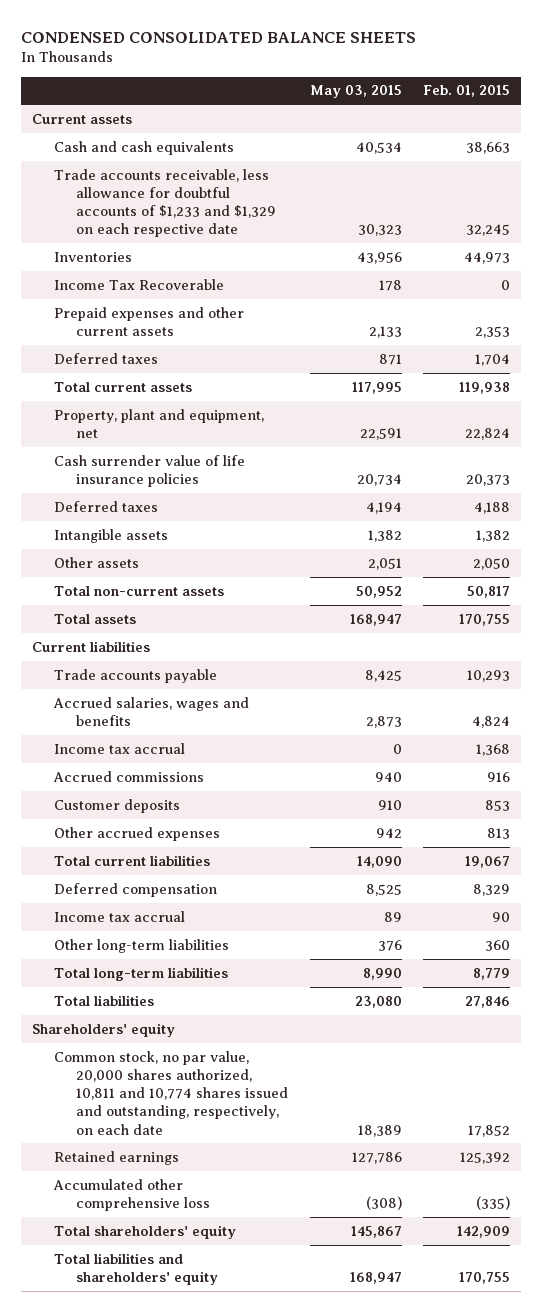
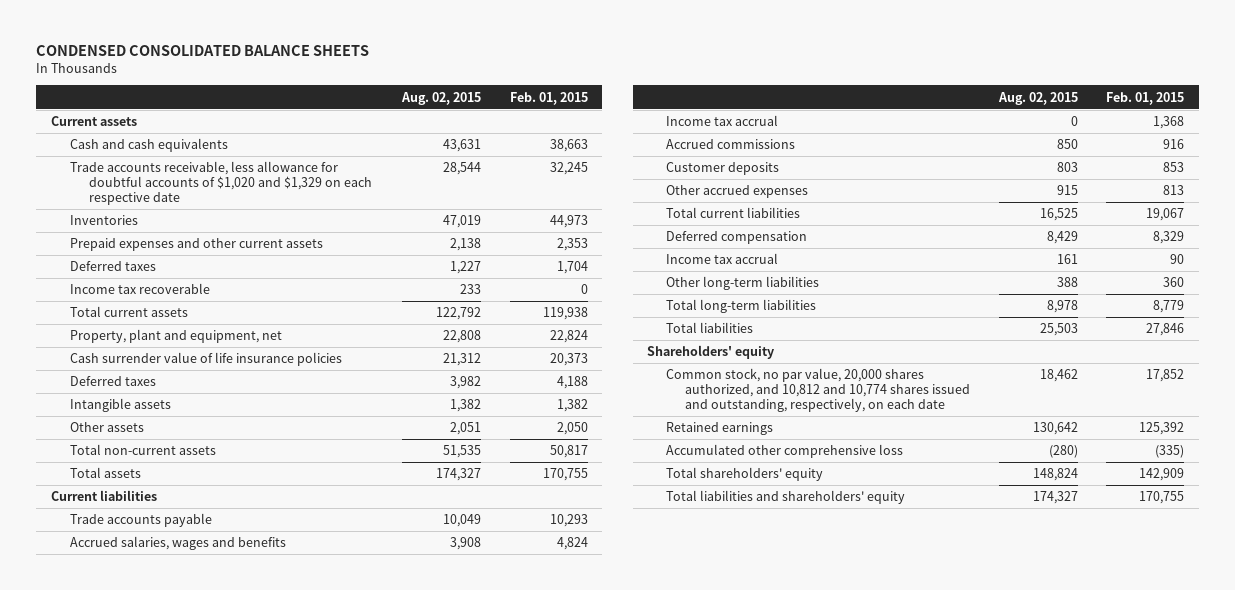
- | May 03, 2015 | Feb. 01, 2015
+ | Aug. 02, 2015 | Feb. 01, 2015
- Trade accounts receivable, less allowance for doubtful accounts of $1,233 and $1,329 on each respective date | 30,323 | 32,245
+ Trade accounts receivable, less allowance for doubtful accounts of $1,020 and $1,329 on each respective date | 28,544 | 32,245
- Income Tax Recoverable | 178 | 0
+ Income tax recoverable | 233 | 0
- Common stock, no par value, 20,000 shares authorized, 10,811 and 10,774 shares issued and outstanding, respectively, on each date | 18,389 | 17,852
+ Common stock, no par value, 20,000 shares authorized, and 10,812 and 10,774 shares issued and outstanding, respectively, on each date | 18,462 | 17,852

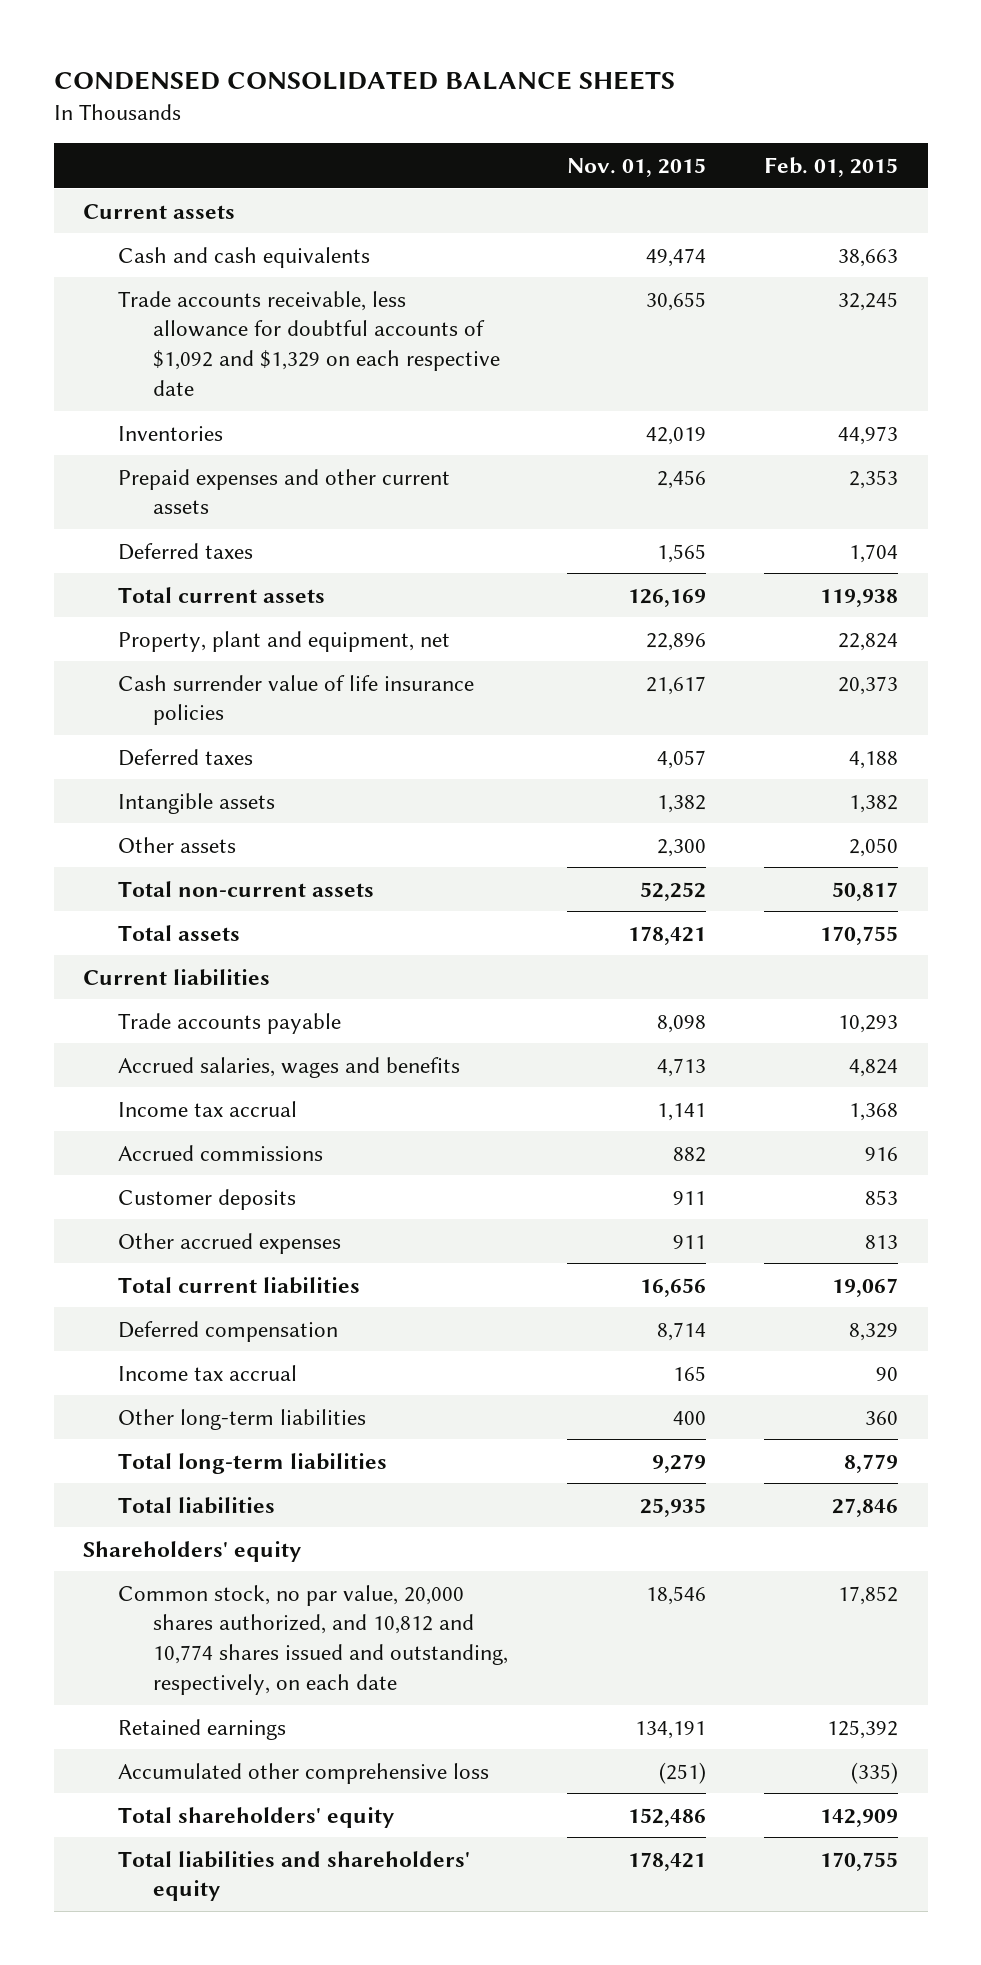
- | Aug. 02, 2015 | Feb. 01, 2015
+ | Nov. 01, 2015 | Feb. 01, 2015
- Trade accounts receivable, less allowance for doubtful accounts of $1,020 and $1,329 on each respective date | 28,544 | 32,245
+ Trade accounts receivable, less allowance for doubtful accounts of $1,092 and $1,329 on each respective date | 30,655 | 32,245
- Income tax recoverable | 233 | 0

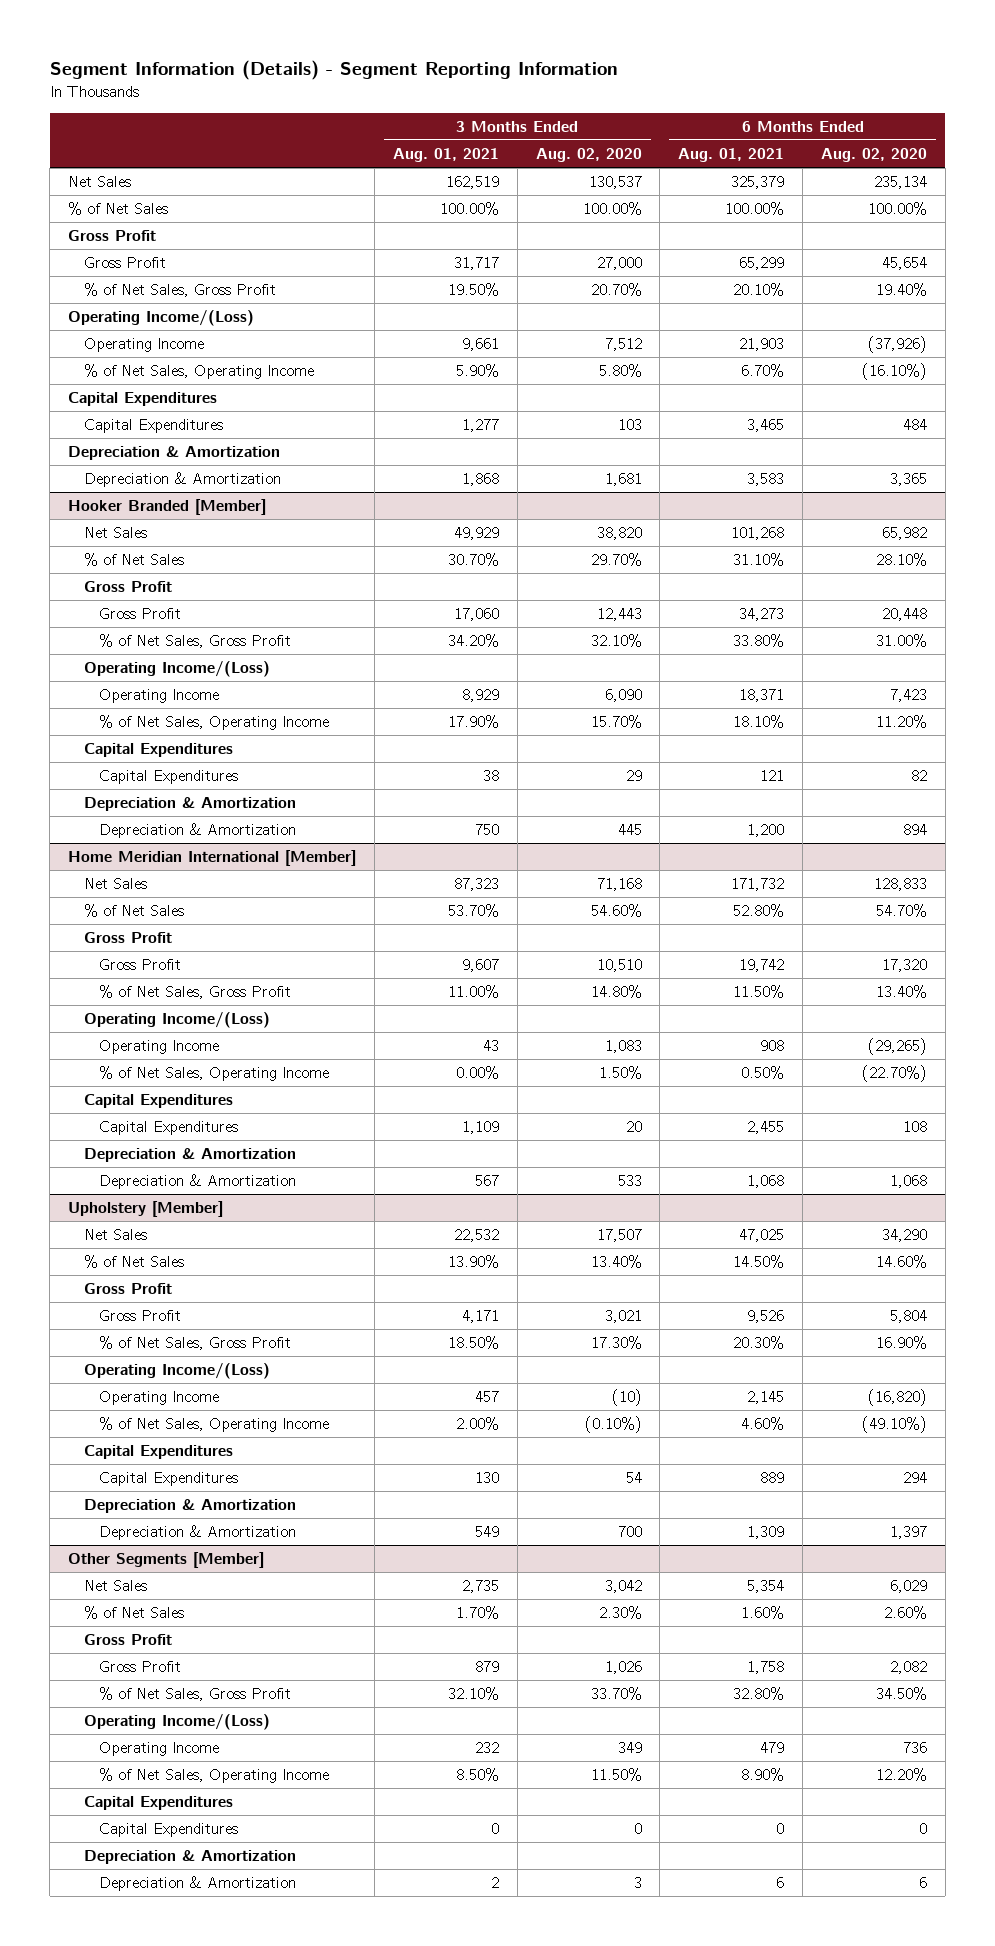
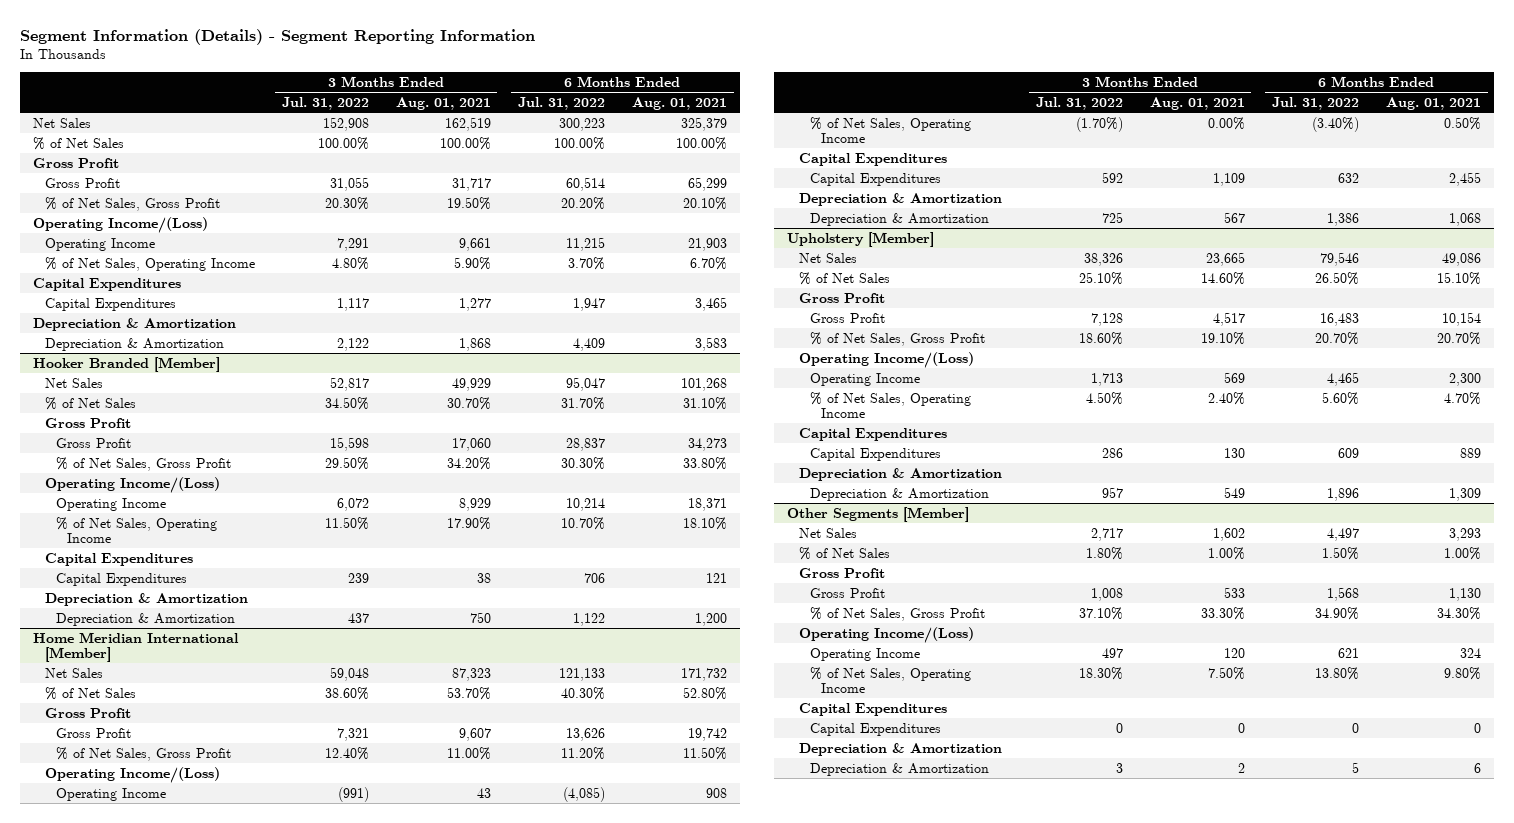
- | 3 Months Ended Aug. 01, 2021 | 3 Months Ended Aug. 02, 2020 | 6 Months Ended Aug. 01, 2021 | 6 Months Ended Aug. 02, 2020
+ | 3 Months Ended Jul. 31, 2022 | 3 Months Ended Aug. 01, 2021 | 6 Months Ended Jul. 31, 2022 | 6 Months Ended Aug. 01, 2021
@ Upholstery [Member]
- Net Sales | 22,532 | 17,507 | 47,025 | 34,290
- % of Net Sales | 13.90% | 13.40% | 14.50% | 14.60%
+ Net Sales | 38,326 | 23,665 | 79,546 | 49,086
+ % of Net Sales | 25.10% | 14.60% | 26.50% | 15.10%
- Gross Profit | 4,171 | 3,021 | 9,526 | 5,804
- % of Net Sales, Gross Profit | 18.50% | 17.30% | 20.30% | 16.90%
+ Gross Profit | 7,128 | 4,517 | 16,483 | 10,154
+ % of Net Sales, Gross Profit | 18.60% | 19.10% | 20.70% | 20.70%
- Operating Income | 457 | (10) | 2,145 | (16,820)
- % of Net Sales, Operating Income | 2.00% | (0.10%) | 4.60% | (49.10%)
+ Operating Income | 1,713 | 569 | 4,465 | 2,300
+ % of Net Sales, Operating Income | 4.50% | 2.40% | 5.60% | 4.70%
@ Other Segments [Member]
- Net Sales | 2,735 | 3,042 | 5,354 | 6,029
- % of Net Sales | 1.70% | 2.30% | 1.60% | 2.60%
+ Net Sales | 2,717 | 1,602 | 4,497 | 3,293
+ % of Net Sales | 1.80% | 1.00% | 1.50% | 1.00%
- Gross Profit | 879 | 1,026 | 1,758 | 2,082
- % of Net Sales, Gross Profit | 32.10% | 33.70% | 32.80% | 34.50%
+ Gross Profit | 1,008 | 533 | 1,568 | 1,130
+ % of Net Sales, Gross Profit | 37.10% | 33.30% | 34.90% | 34.30%
- Operating Income | 232 | 349 | 479 | 736
- % of Net Sales, Operating Income | 8.50% | 11.50% | 8.90% | 12.20%
+ Operating Income | 497 | 120 | 621 | 324
+ % of Net Sales, Operating Income | 18.30% | 7.50% | 13.80% | 9.80%

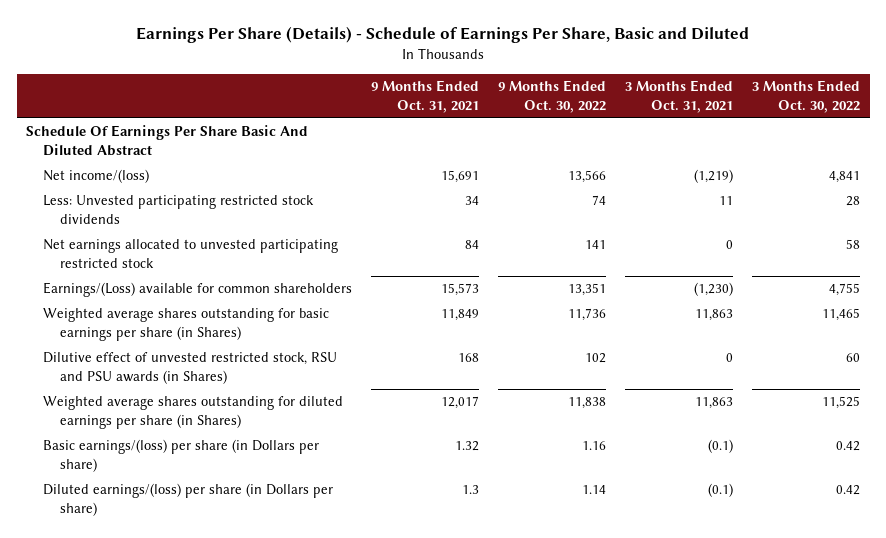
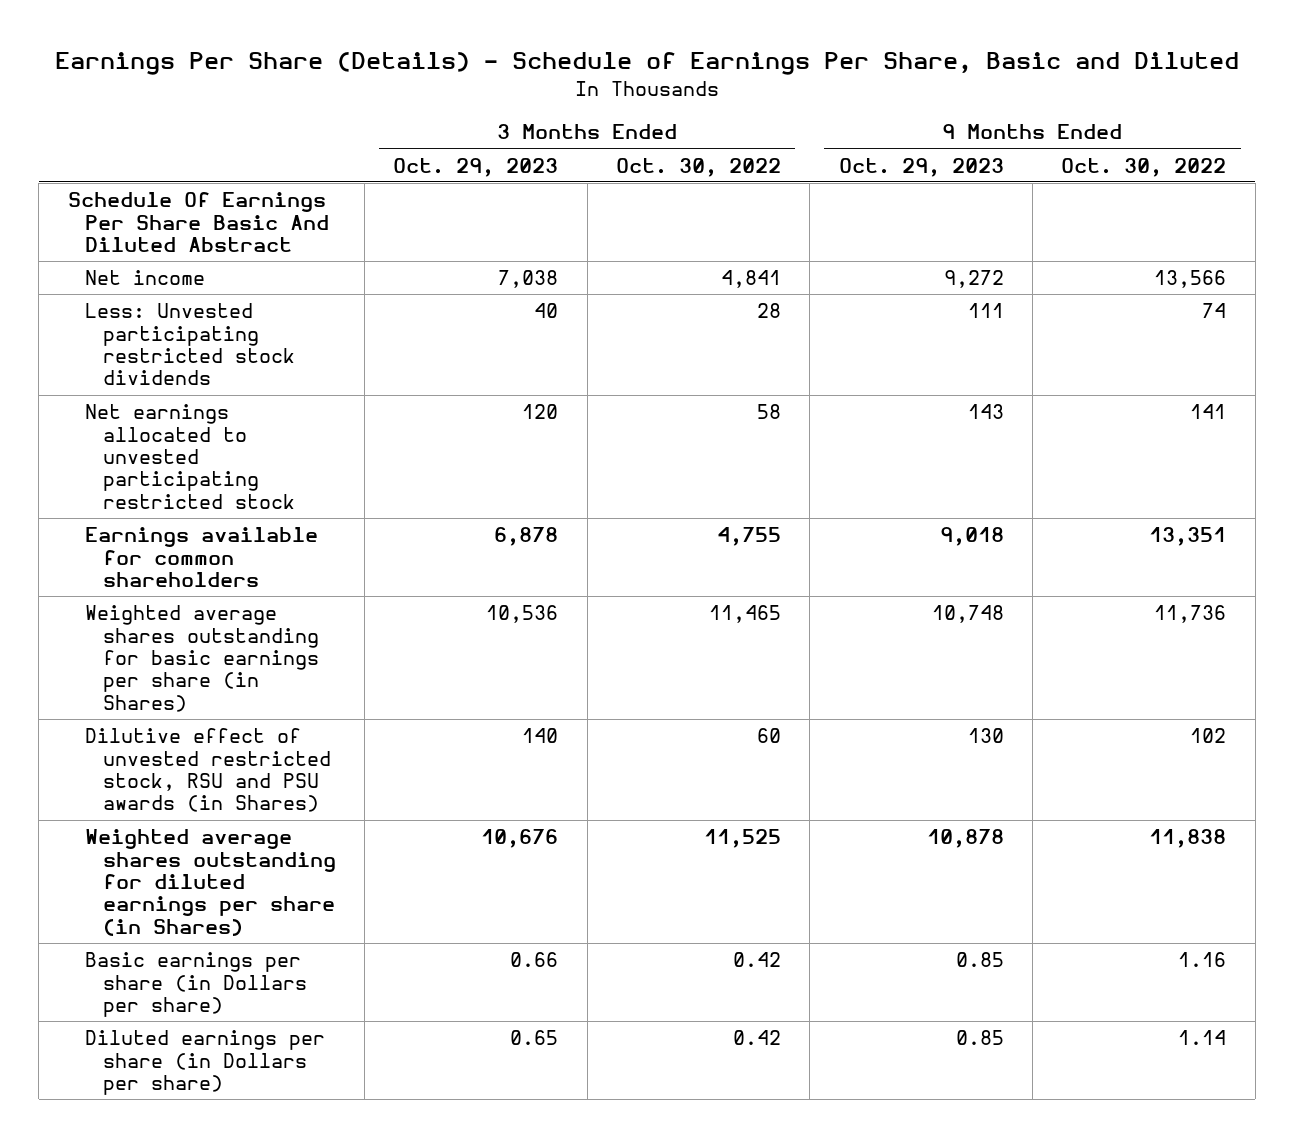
- | 9 Months Ended Oct. 31, 2021 | 9 Months Ended Oct. 30, 2022 | 3 Months Ended Oct. 31, 2021 | 3 Months Ended Oct. 30, 2022
+ | 3 Months Ended Oct. 29, 2023 | 3 Months Ended Oct. 30, 2022 | 9 Months Ended Oct. 29, 2023 | 9 Months Ended Oct. 30, 2022
- Net income/(loss) | 15,691 | 13,566 | (1,219) | 4,841
+ Net income | 7,038 | 4,841 | 9,272 | 13,566
- Earnings/(Loss) available for common shareholders | 15,573 | 13,351 | (1,230) | 4,755
+ Earnings available for common shareholders | 6,878 | 4,755 | 9,018 | 13,351
- Basic earnings/(loss) per share (in Dollars per share) | 1.32 | 1.16 | (0.1) | 0.42
- Diluted earnings/(loss) per share (in Dollars per share) | 1.3 | 1.14 | (0.1) | 0.42
+ Basic earnings per share (in Dollars per share) | 0.66 | 0.42 | 0.85 | 1.16
+ Diluted earnings per share (in Dollars per share) | 0.65 | 0.42 | 0.85 | 1.14

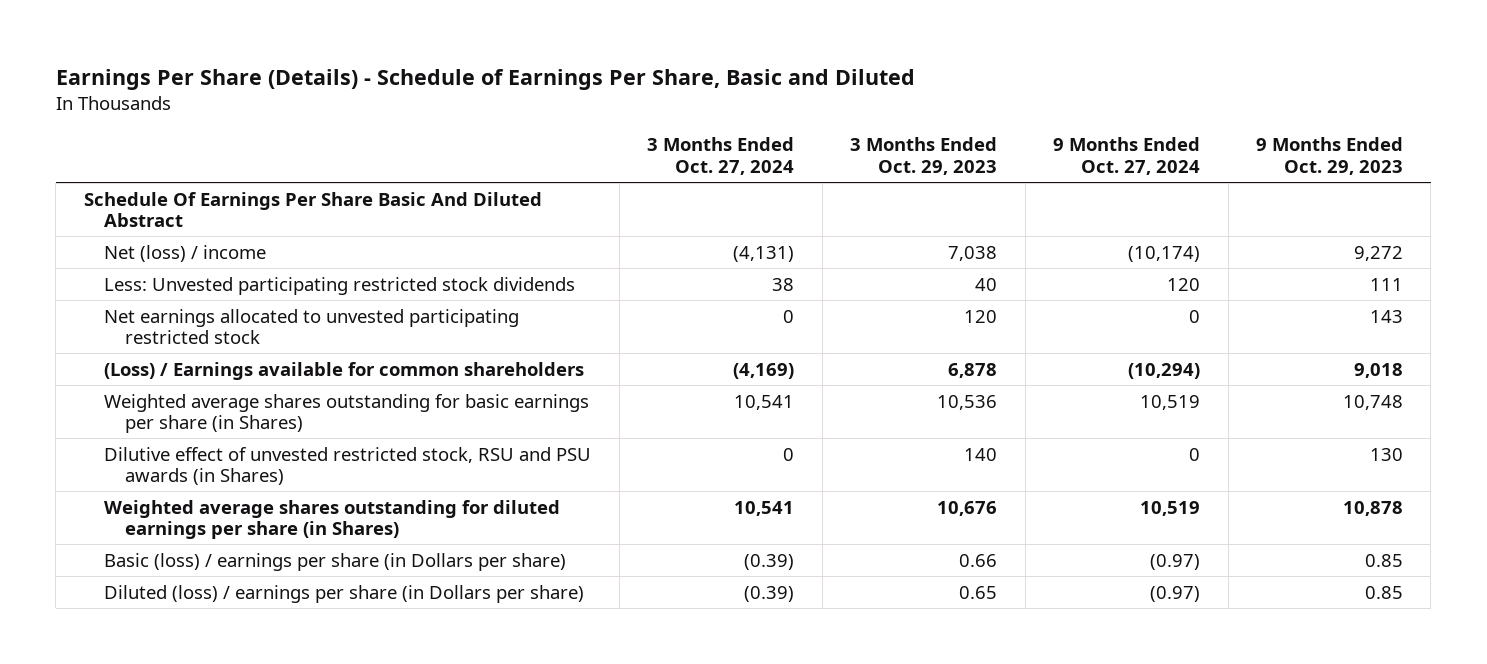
- | 3 Months Ended Oct. 29, 2023 | 3 Months Ended Oct. 30, 2022 | 9 Months Ended Oct. 29, 2023 | 9 Months Ended Oct. 30, 2022
+ | 3 Months Ended Oct. 27, 2024 | 3 Months Ended Oct. 29, 2023 | 9 Months Ended Oct. 27, 2024 | 9 Months Ended Oct. 29, 2023
- Net income | 7,038 | 4,841 | 9,272 | 13,566
+ Net (loss) / income | (4,131) | 7,038 | (10,174) | 9,272
- Earnings available for common shareholders | 6,878 | 4,755 | 9,018 | 13,351
+ (Loss) / Earnings available for common shareholders | (4,169) | 6,878 | (10,294) | 9,018
- Basic earnings per share (in Dollars per share) | 0.66 | 0.42 | 0.85 | 1.16
- Diluted earnings per share (in Dollars per share) | 0.65 | 0.42 | 0.85 | 1.14
+ Basic (loss) / earnings per share (in Dollars per share) | (0.39) | 0.66 | (0.97) | 0.85
+ Diluted (loss) / earnings per share (in Dollars per share) | (0.39) | 0.65 | (0.97) | 0.85

